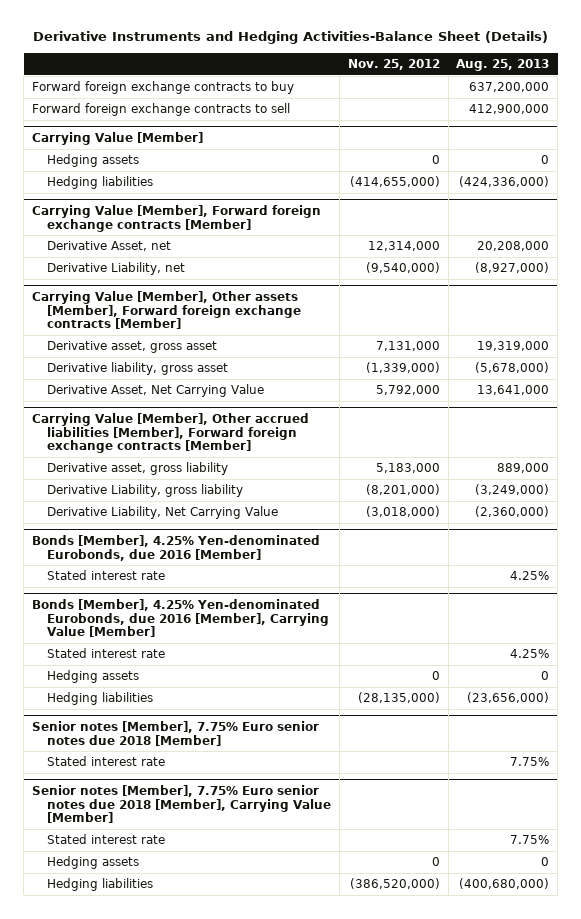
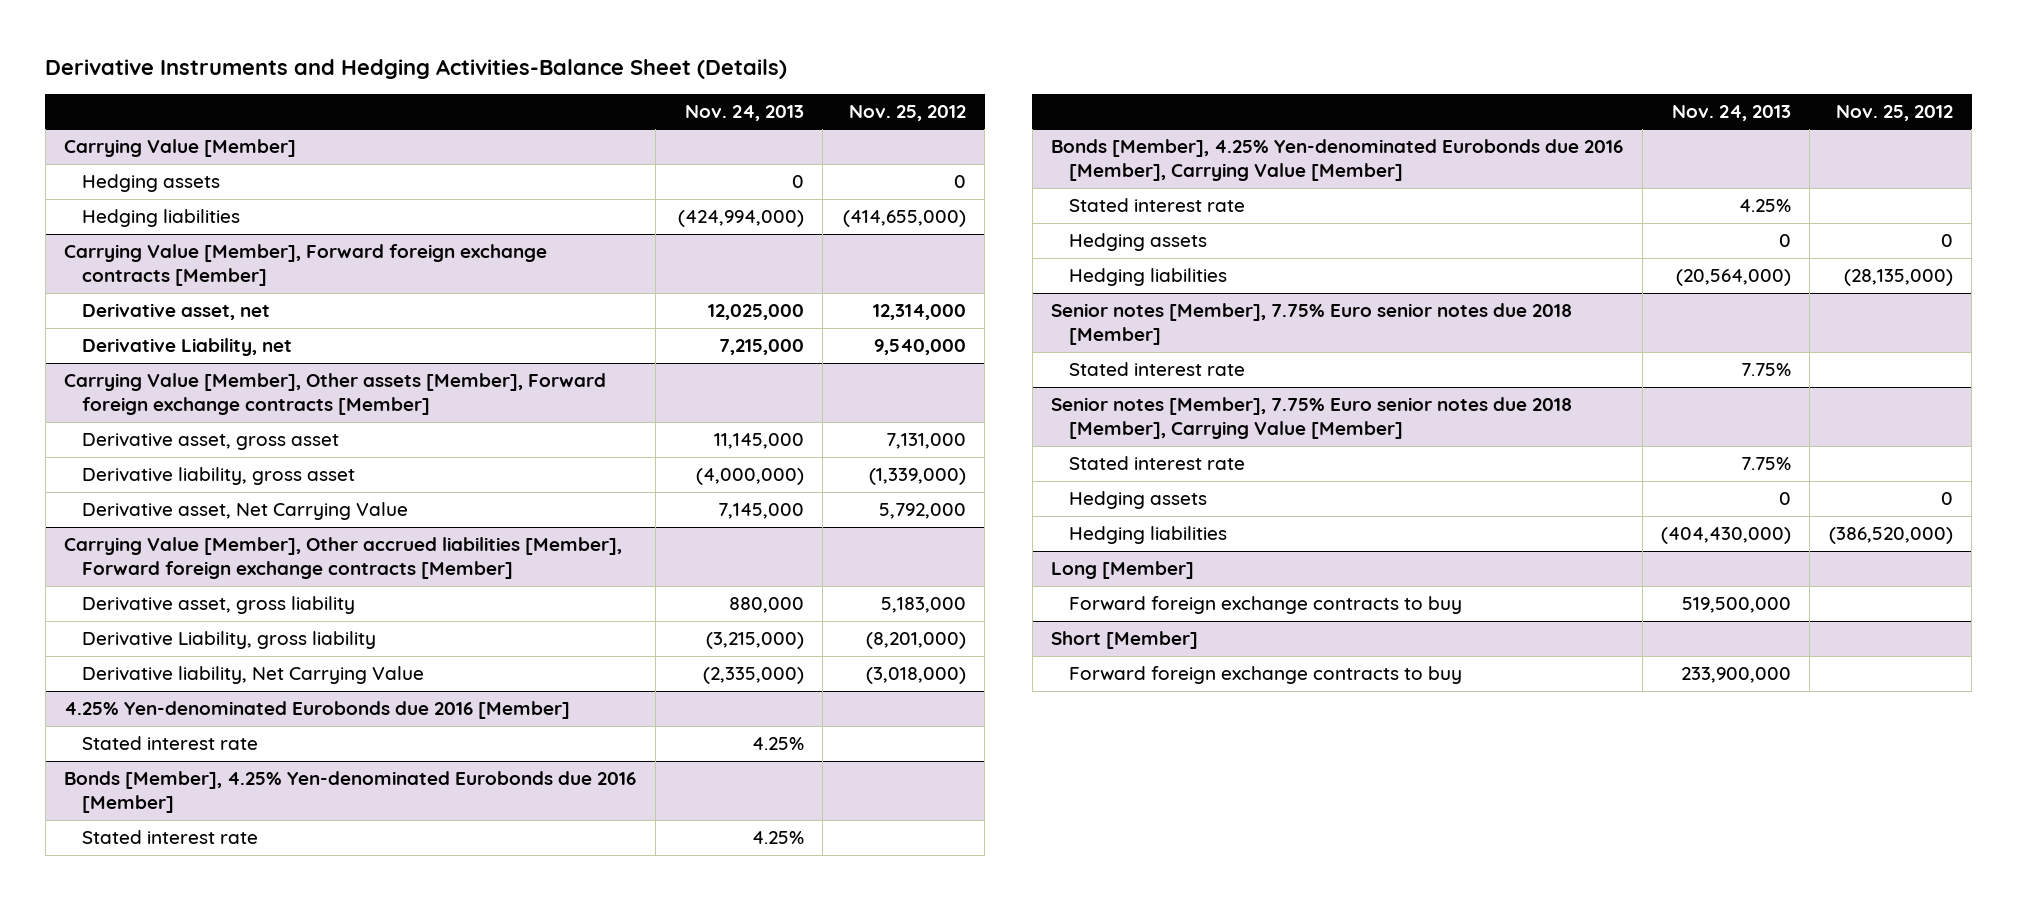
- | Nov. 25, 2012 | Aug. 25, 2013
+ | Nov. 24, 2013 | Nov. 25, 2012
- Forward foreign exchange contracts to buy | | 637,200,000
- Forward foreign exchange contracts to sell | | 412,900,000
@ Carrying Value [Member], Forward foreign exchange contracts [Member]
- Derivative Asset, net | 12,314,000 | 20,208,000
- Derivative Liability, net | (9,540,000) | (8,927,000)
+ Derivative asset, net | 12,025,000 | 12,314,000
+ Derivative Liability, net | 7,215,000 | 9,540,000
@ Carrying Value [Member], Other assets [Member], Forward foreign exchange contracts [Member]
- Derivative Asset, Net Carrying Value | 5,792,000 | 13,641,000
+ Derivative asset, Net Carrying Value | 7,145,000 | 5,792,000
@ Carrying Value [Member], Other accrued liabilities [Member], Forward foreign exchange contracts [Member]
- Derivative Liability, Net Carrying Value | (3,018,000) | (2,360,000)
- Bonds [Member], 4.25% Yen-denominated Eurobonds, due 2016 [Member]
@ Carrying Value [Member], Other accrued liabilities [Member], Forward foreign exchange contracts [Member]
+ Derivative liability, Net Carrying Value | (2,335,000) | (3,018,000)
+ 4.25% Yen-denominated Eurobonds due 2016 [Member]
- Bonds [Member], 4.25% Yen-denominated Eurobonds, due 2016 [Member], Carrying Value [Member]
+ Bonds [Member], 4.25% Yen-denominated Eurobonds due 2016 [Member]
+ Bonds [Member], 4.25% Yen-denominated Eurobonds due 2016 [Member], Carrying Value [Member]
+ Stated interest rate | 4.25% |
+ Long [Member]
+ Forward foreign exchange contracts to buy | 519,500,000 |
+ Short [Member]
+ Forward foreign exchange contracts to buy | 233,900,000 |

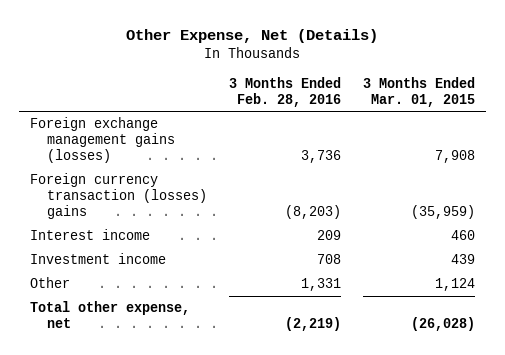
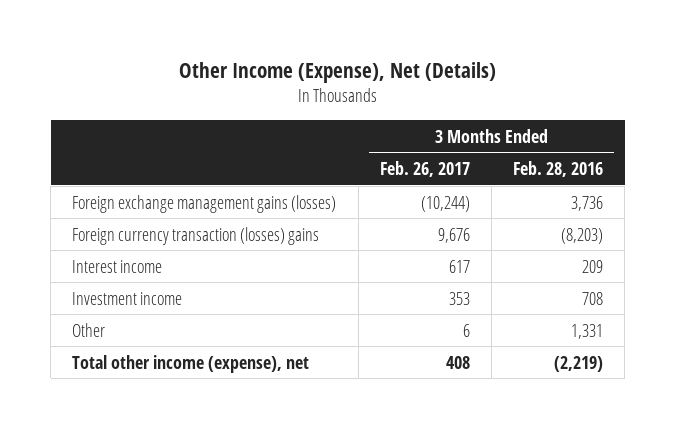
- Other Expense, Net (Details)
+ Other Income (Expense), Net (Details)
- | 3 Months Ended Feb. 28, 2016 | 3 Months Ended Mar. 01, 2015
+ | 3 Months Ended Feb. 26, 2017 | 3 Months Ended Feb. 28, 2016
- Total other expense, net | (2,219) | (26,028)
+ Total other income (expense), net | 408 | (2,219)

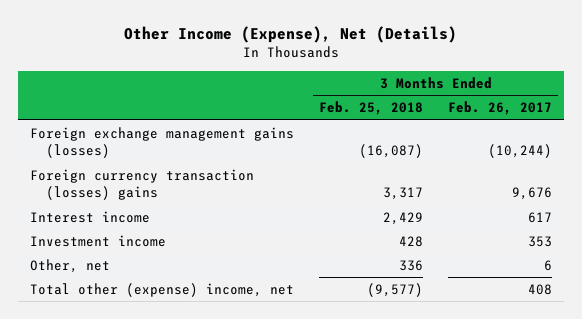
- | 3 Months Ended Feb. 26, 2017 | 3 Months Ended Feb. 28, 2016
+ | 3 Months Ended Feb. 25, 2018 | 3 Months Ended Feb. 26, 2017
- Other | 6 | 1,331
- Total other income (expense), net | 408 | (2,219)
+ Other, net | 336 | 6
+ Total other (expense) income, net | (9,577) | 408

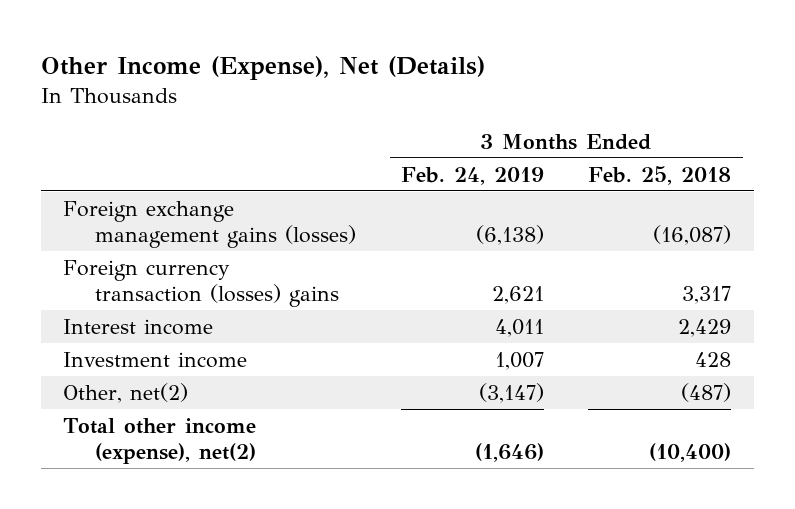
- | 3 Months Ended Feb. 25, 2018 | 3 Months Ended Feb. 26, 2017
+ | 3 Months Ended Feb. 24, 2019 | 3 Months Ended Feb. 25, 2018
- Other, net | 336 | 6
- Total other (expense) income, net | (9,577) | 408
+ Other, net(2) | (3,147) | (487)
+ Total other income (expense), net(2) | (1,646) | (10,400)

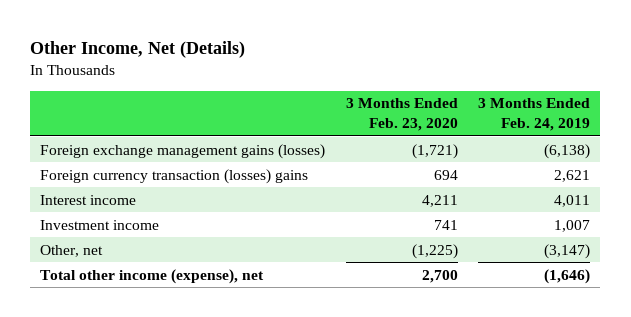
- Other Income (Expense), Net (Details)
+ Other Income, Net (Details)
- | 3 Months Ended Feb. 24, 2019 | 3 Months Ended Feb. 25, 2018
+ | 3 Months Ended Feb. 23, 2020 | 3 Months Ended Feb. 24, 2019
- Other, net(2) | (3,147) | (487)
- Total other income (expense), net(2) | (1,646) | (10,400)
+ Other, net | (1,225) | (3,147)
+ Total other income (expense), net | 2,700 | (1,646)

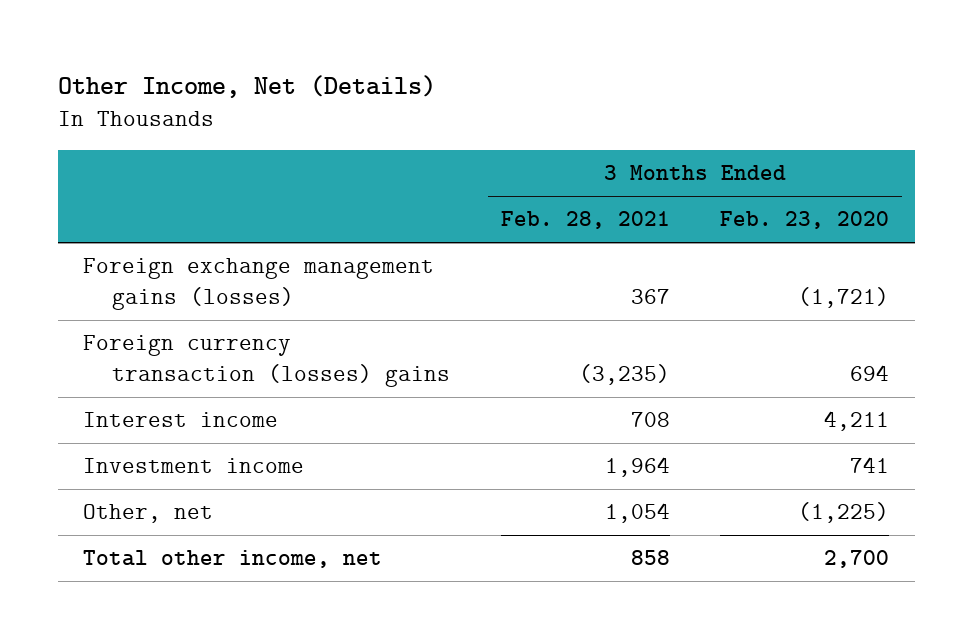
- | 3 Months Ended Feb. 23, 2020 | 3 Months Ended Feb. 24, 2019
+ | 3 Months Ended Feb. 28, 2021 | 3 Months Ended Feb. 23, 2020
- Total other income (expense), net | 2,700 | (1,646)
+ Total other income, net | 858 | 2,700

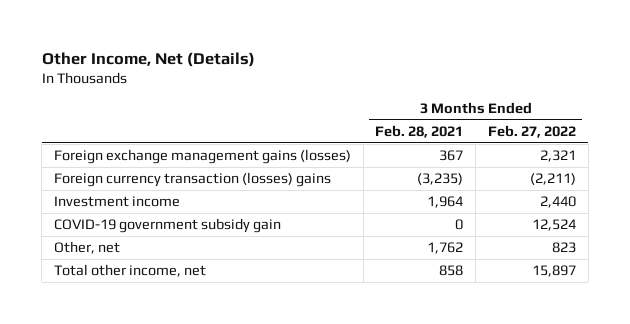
- | 3 Months Ended Feb. 28, 2021 | 3 Months Ended Feb. 23, 2020
+ | 3 Months Ended Feb. 28, 2021 | 3 Months Ended Feb. 27, 2022
- Interest income | 708 | 4,211
- Other, net | 1,054 | (1,225)
+ COVID-19 government subsidy gain | 0 | 12,524
+ Other, net | 1,762 | 823

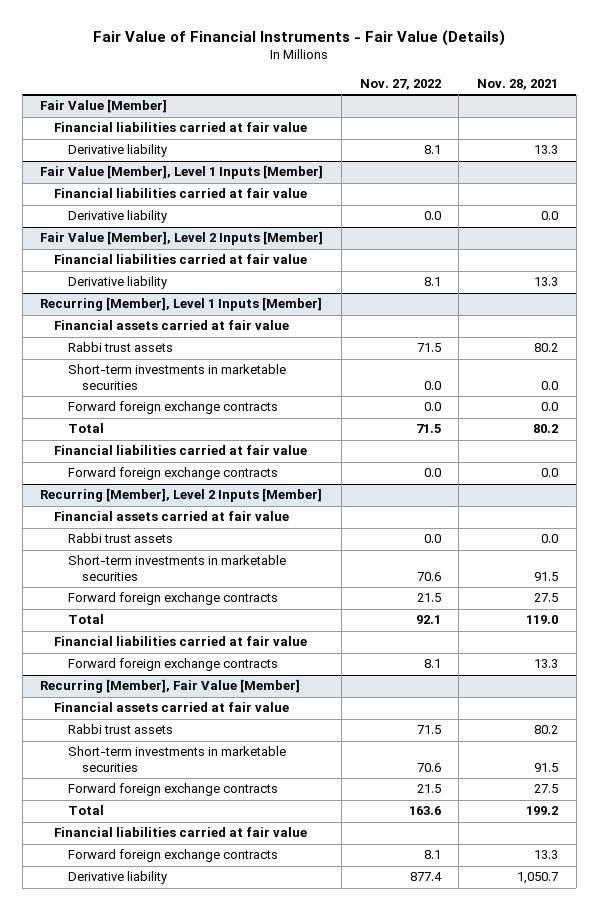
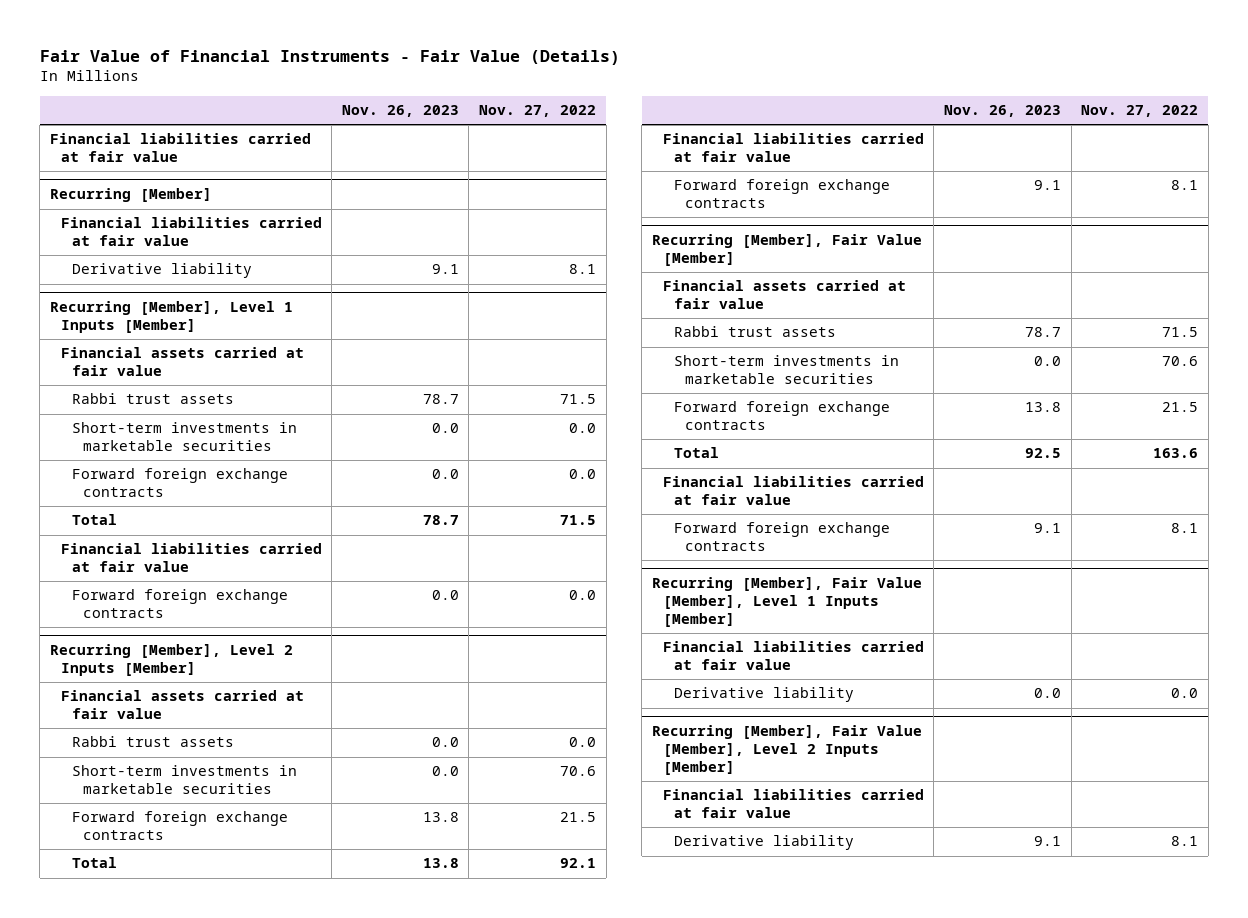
- | Nov. 27, 2022 | Nov. 28, 2021
+ | Nov. 26, 2023 | Nov. 27, 2022
- Fair Value [Member]
- Derivative liability | 8.1 | 13.3
- Fair Value [Member], Level 1 Inputs [Member]
- Financial liabilities carried at fair value
- Derivative liability | 0.0 | 0.0
- Fair Value [Member], Level 2 Inputs [Member]
+ Recurring [Member]
@ Recurring [Member], Fair Value [Member]
- Derivative liability | 877.4 | 1,050.7
+ Recurring [Member], Fair Value [Member], Level 1 Inputs [Member]
+ Financial liabilities carried at fair value
+ Derivative liability | 0.0 | 0.0
+ Recurring [Member], Fair Value [Member], Level 2 Inputs [Member]
+ Financial liabilities carried at fair value
+ Derivative liability | 9.1 | 8.1

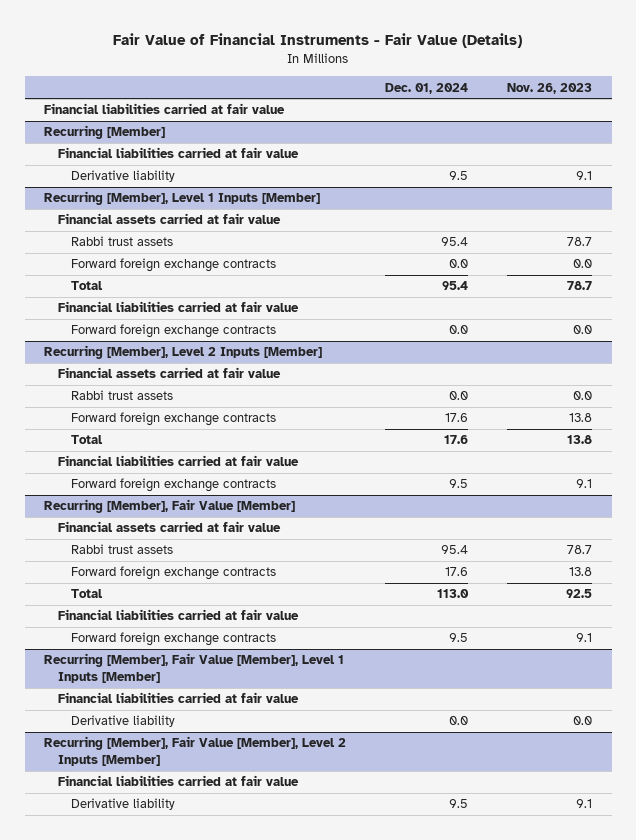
- | Nov. 26, 2023 | Nov. 27, 2022
+ | Dec. 01, 2024 | Nov. 26, 2023
@ Recurring [Member], Level 1 Inputs [Member]
- Short-term investments in marketable securities | 0.0 | 0.0
@ Recurring [Member], Level 2 Inputs [Member]
- Short-term investments in marketable securities | 0.0 | 70.6
@ Recurring [Member], Fair Value [Member]
- Short-term investments in marketable securities | 0.0 | 70.6

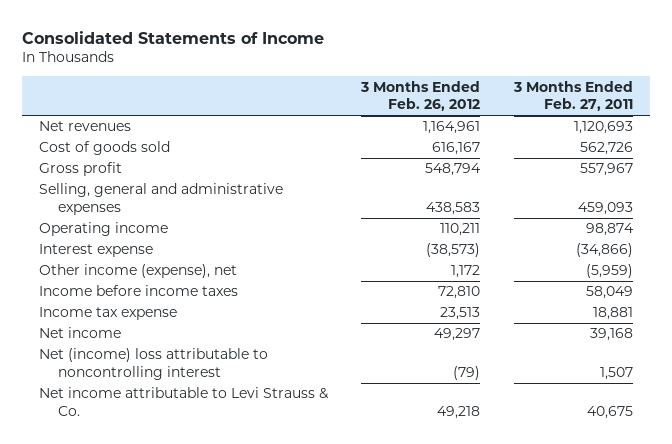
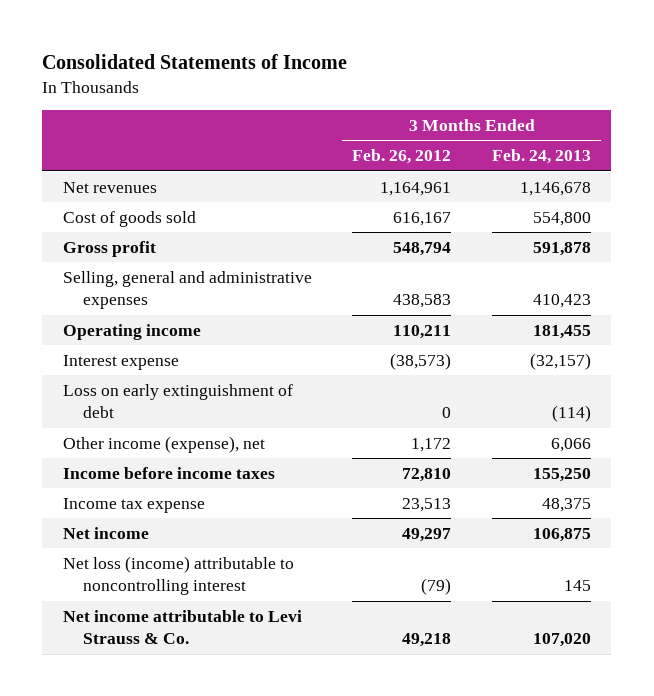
- | 3 Months Ended Feb. 26, 2012 | 3 Months Ended Feb. 27, 2011
+ | 3 Months Ended Feb. 26, 2012 | 3 Months Ended Feb. 24, 2013
+ Loss on early extinguishment of debt | 0 | (114)
- Net (income) loss attributable to noncontrolling interest | (79) | 1,507
+ Net loss (income) attributable to noncontrolling interest | (79) | 145

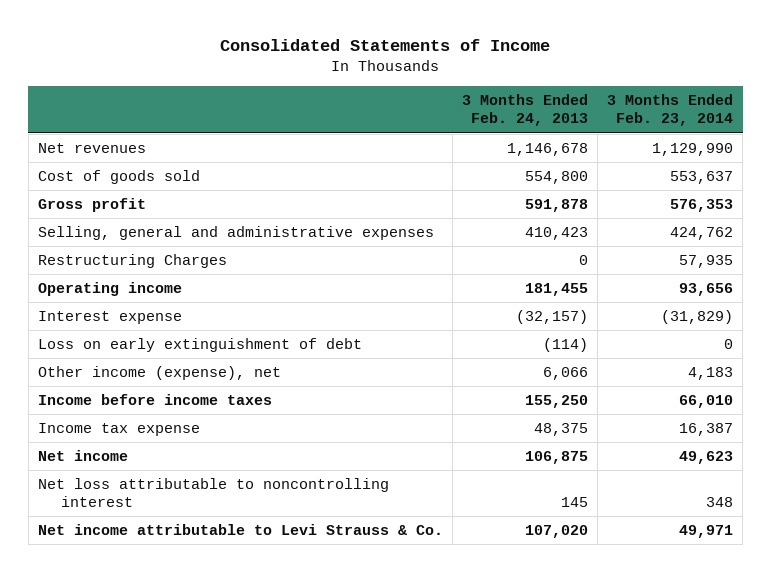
- | 3 Months Ended Feb. 26, 2012 | 3 Months Ended Feb. 24, 2013
+ | 3 Months Ended Feb. 24, 2013 | 3 Months Ended Feb. 23, 2014
+ Restructuring Charges | 0 | 57,935
- Net loss (income) attributable to noncontrolling interest | (79) | 145
+ Net loss attributable to noncontrolling interest | 145 | 348

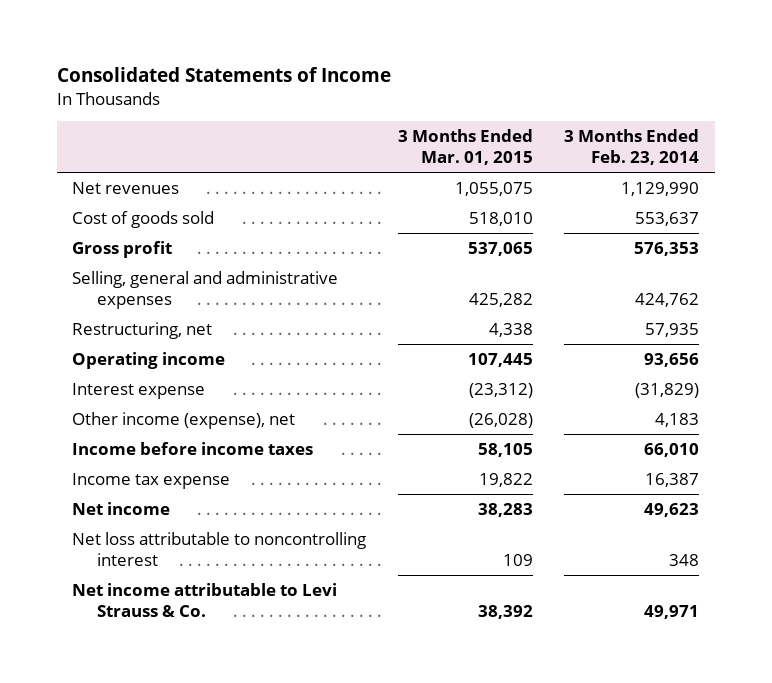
- | 3 Months Ended Feb. 24, 2013 | 3 Months Ended Feb. 23, 2014
+ | 3 Months Ended Mar. 01, 2015 | 3 Months Ended Feb. 23, 2014
- Restructuring Charges | 0 | 57,935
+ Restructuring, net | 4,338 | 57,935
- Loss on early extinguishment of debt | (114) | 0

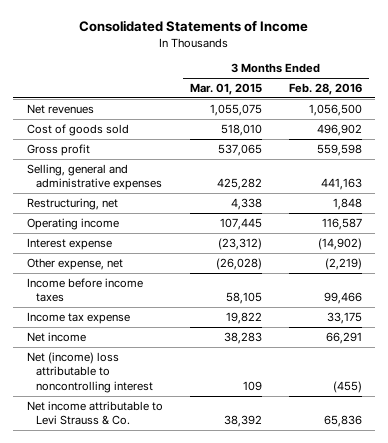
- | 3 Months Ended Mar. 01, 2015 | 3 Months Ended Feb. 23, 2014
+ | 3 Months Ended Mar. 01, 2015 | 3 Months Ended Feb. 28, 2016
- Other income (expense), net | (26,028) | 4,183
+ Other expense, net | (26,028) | (2,219)
- Net loss attributable to noncontrolling interest | 109 | 348
+ Net (income) loss attributable to noncontrolling interest | 109 | (455)

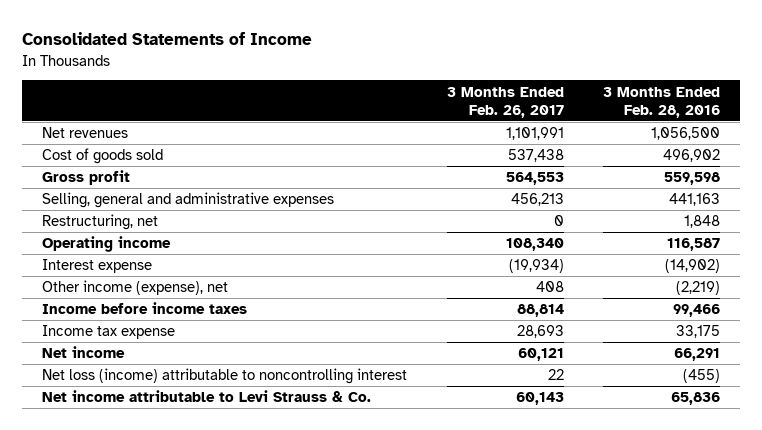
- | 3 Months Ended Mar. 01, 2015 | 3 Months Ended Feb. 28, 2016
+ | 3 Months Ended Feb. 26, 2017 | 3 Months Ended Feb. 28, 2016
- Other expense, net | (26,028) | (2,219)
+ Other income (expense), net | 408 | (2,219)
- Net (income) loss attributable to noncontrolling interest | 109 | (455)
+ Net loss (income) attributable to noncontrolling interest | 22 | (455)

